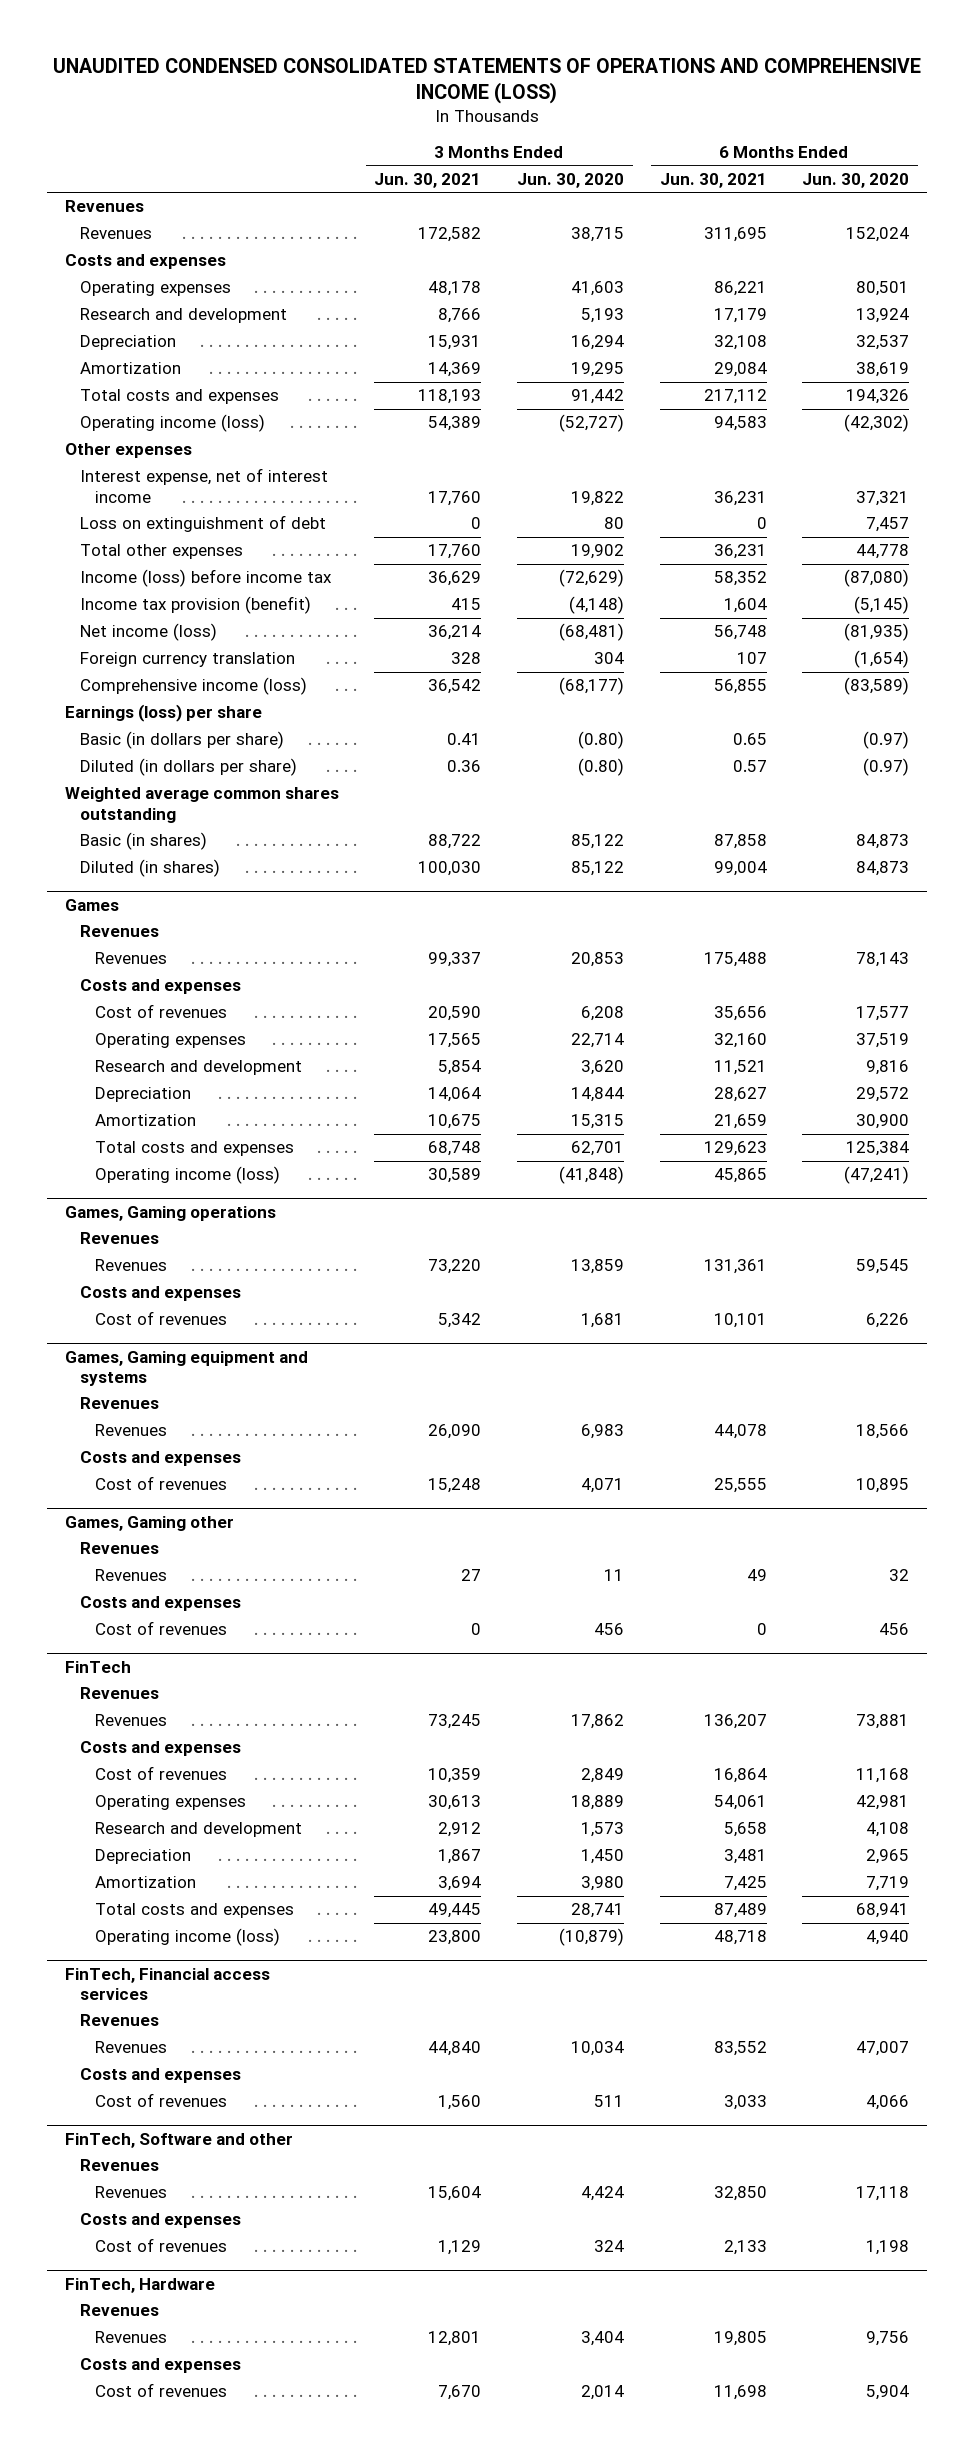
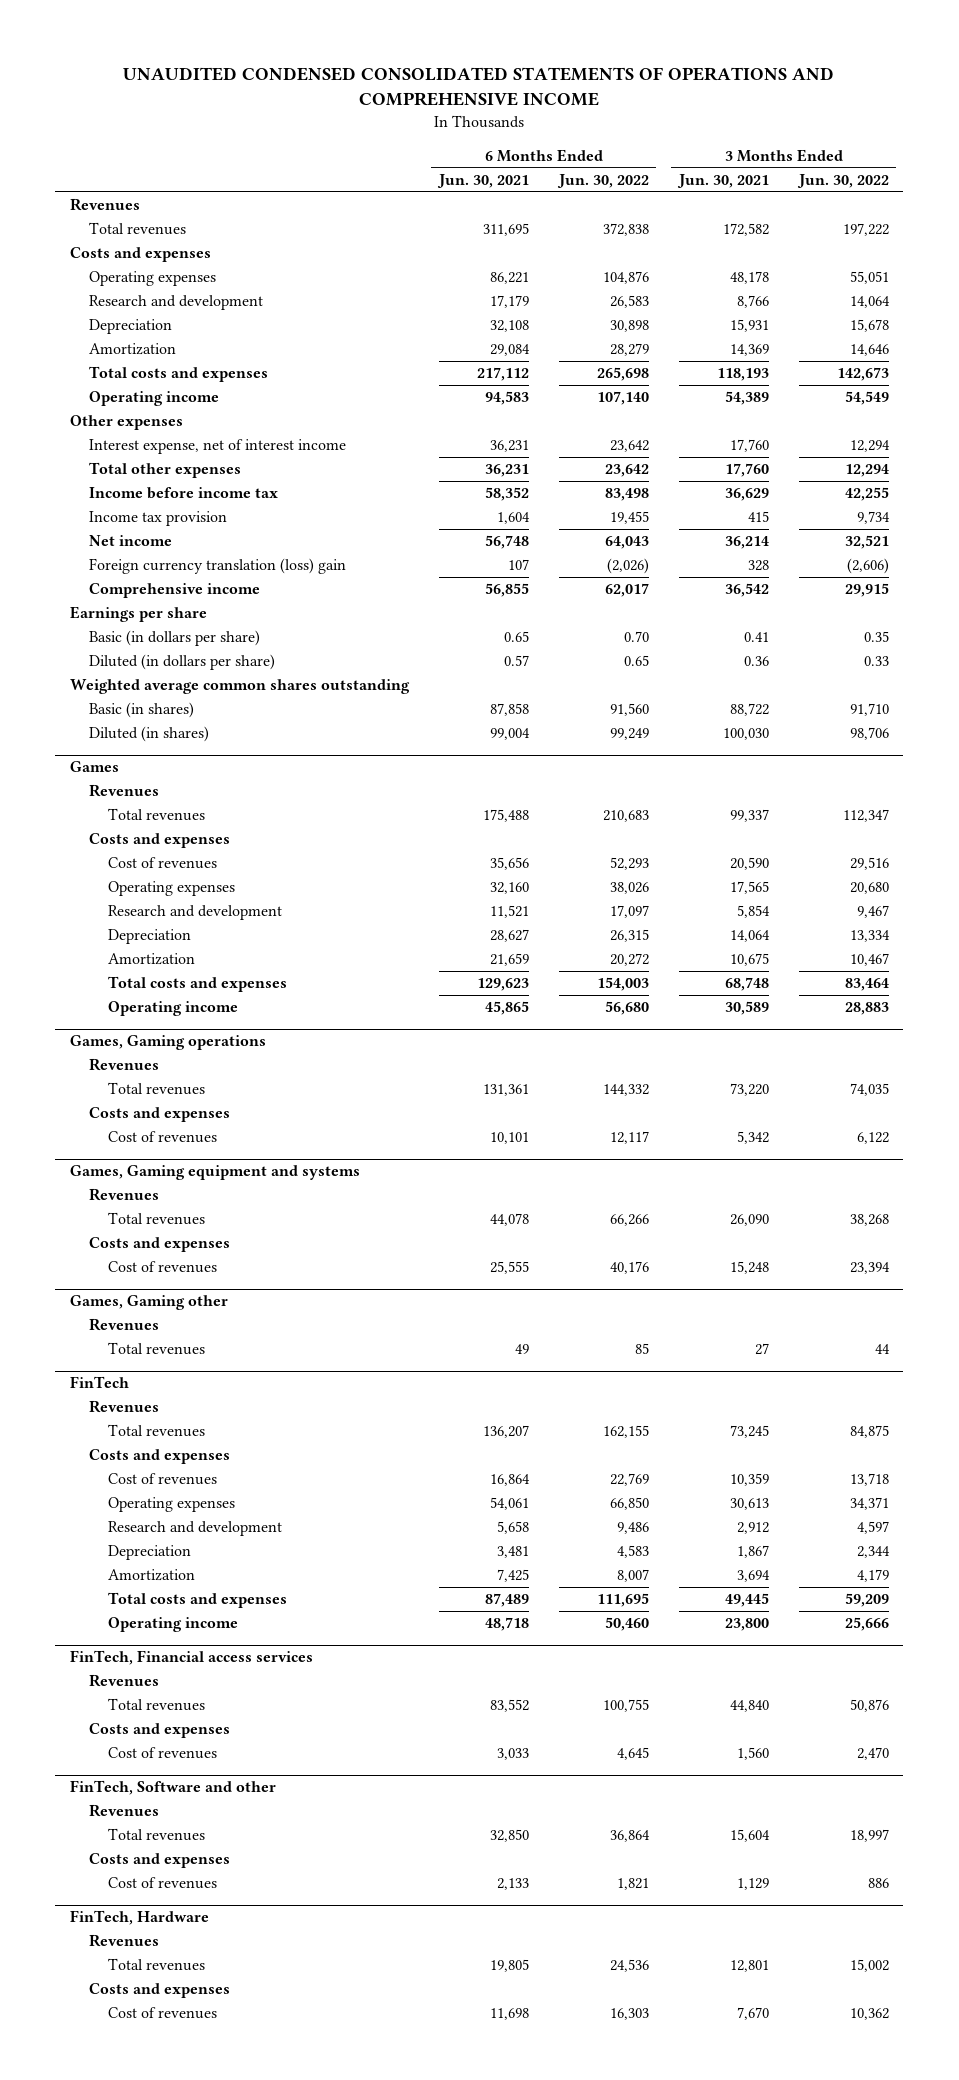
- UNAUDITED CONDENSED CONSOLIDATED STATEMENTS OF OPERATIONS AND COMPREHENSIVE INCOME (LOSS)
+ UNAUDITED CONDENSED CONSOLIDATED STATEMENTS OF OPERATIONS AND COMPREHENSIVE INCOME
- | 3 Months Ended Jun. 30, 2021 | 3 Months Ended Jun. 30, 2020 | 6 Months Ended Jun. 30, 2021 | 6 Months Ended Jun. 30, 2020
+ | 6 Months Ended Jun. 30, 2021 | 6 Months Ended Jun. 30, 2022 | 3 Months Ended Jun. 30, 2021 | 3 Months Ended Jun. 30, 2022
- Revenues | 172,582 | 38,715 | 311,695 | 152,024
+ Total revenues | 311,695 | 372,838 | 172,582 | 197,222
- Operating income (loss) | 54,389 | (52,727) | 94,583 | (42,302)
+ Operating income | 94,583 | 107,140 | 54,389 | 54,549
- Loss on extinguishment of debt | 0 | 80 | 0 | 7,457
- Income (loss) before income tax | 36,629 | (72,629) | 58,352 | (87,080)
- Income tax provision (benefit) | 415 | (4,148) | 1,604 | (5,145)
- Net income (loss) | 36,214 | (68,481) | 56,748 | (81,935)
- Foreign currency translation | 328 | 304 | 107 | (1,654)
- Comprehensive income (loss) | 36,542 | (68,177) | 56,855 | (83,589)
- Earnings (loss) per share
+ Income before income tax | 58,352 | 83,498 | 36,629 | 42,255
+ Income tax provision | 1,604 | 19,455 | 415 | 9,734
+ Net income | 56,748 | 64,043 | 36,214 | 32,521
+ Foreign currency translation (loss) gain | 107 | (2,026) | 328 | (2,606)
+ Comprehensive income | 56,855 | 62,017 | 36,542 | 29,915
+ Earnings per share
@ Games
- Revenues | 99,337 | 20,853 | 175,488 | 78,143
+ Total revenues | 175,488 | 210,683 | 99,337 | 112,347
- Operating income (loss) | 30,589 | (41,848) | 45,865 | (47,241)
+ Operating income | 45,865 | 56,680 | 30,589 | 28,883
@ Games, Gaming operations
- Revenues | 73,220 | 13,859 | 131,361 | 59,545
+ Total revenues | 131,361 | 144,332 | 73,220 | 74,035
@ Games, Gaming equipment and systems
- Revenues | 26,090 | 6,983 | 44,078 | 18,566
+ Total revenues | 44,078 | 66,266 | 26,090 | 38,268
@ Games, Gaming other
- Revenues | 27 | 11 | 49 | 32
- Costs and expenses
- Cost of revenues | 0 | 456 | 0 | 456
+ Total revenues | 49 | 85 | 27 | 44
@ FinTech
- Revenues | 73,245 | 17,862 | 136,207 | 73,881
+ Total revenues | 136,207 | 162,155 | 73,245 | 84,875
- Operating income (loss) | 23,800 | (10,879) | 48,718 | 4,940
+ Operating income | 48,718 | 50,460 | 23,800 | 25,666
@ FinTech, Financial access services
- Revenues | 44,840 | 10,034 | 83,552 | 47,007
+ Total revenues | 83,552 | 100,755 | 44,840 | 50,876
@ FinTech, Software and other
- Revenues | 15,604 | 4,424 | 32,850 | 17,118
+ Total revenues | 32,850 | 36,864 | 15,604 | 18,997
@ FinTech, Hardware
- Revenues | 12,801 | 3,404 | 19,805 | 9,756
+ Total revenues | 19,805 | 24,536 | 12,801 | 15,002

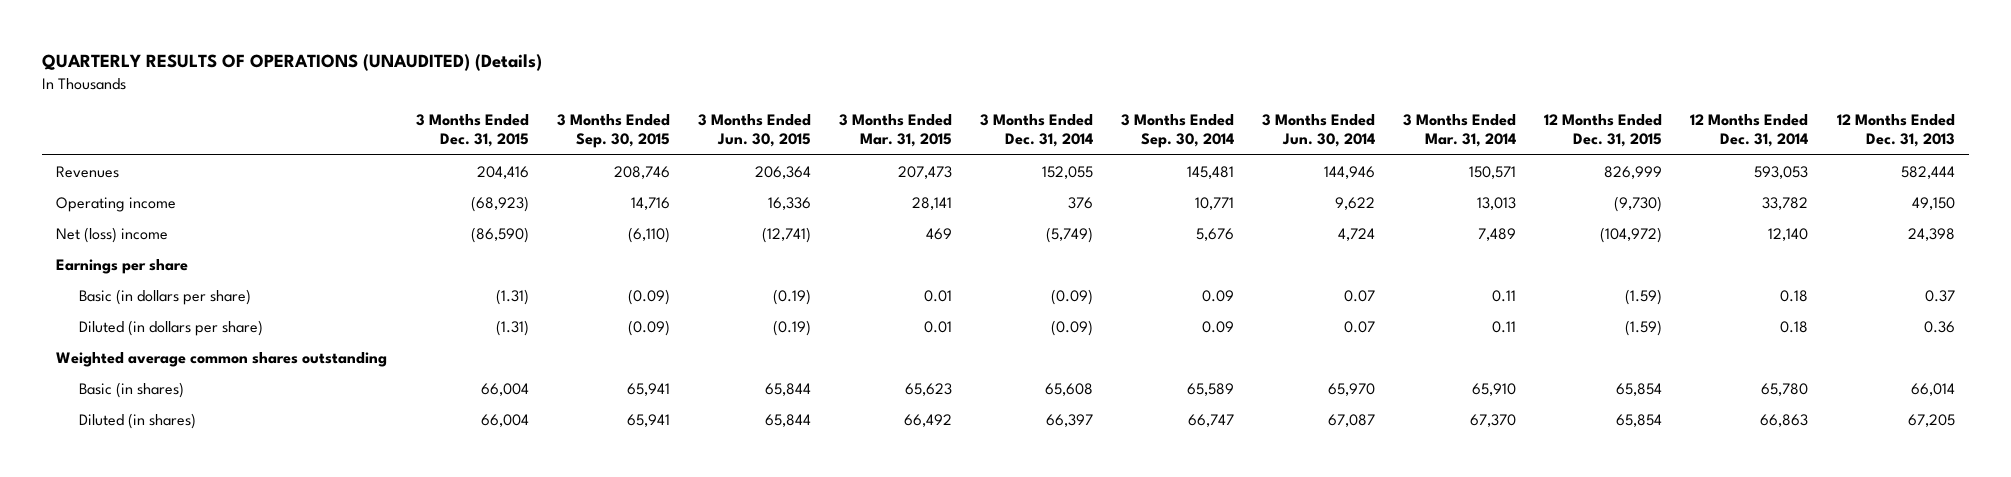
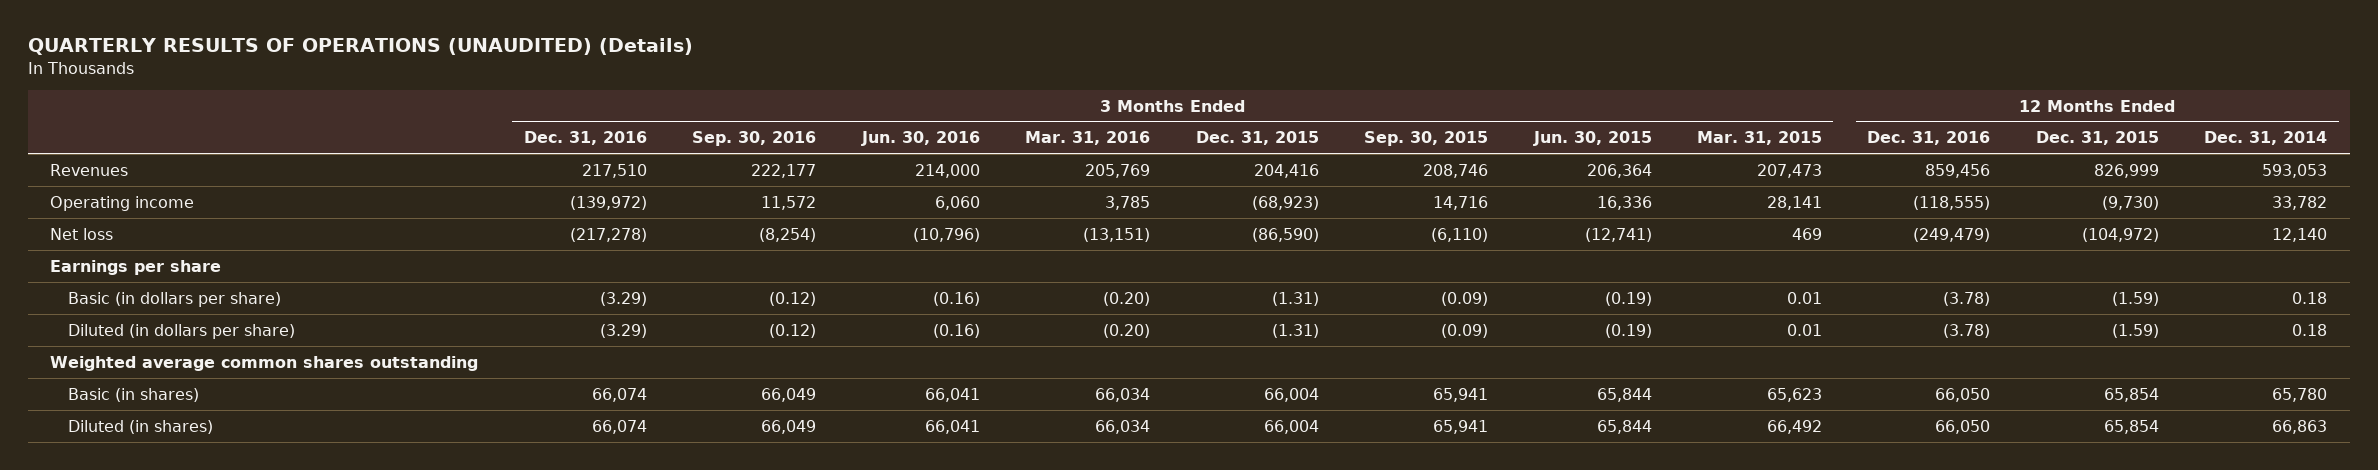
- | 3 Months Ended Dec. 31, 2015 | 3 Months Ended Sep. 30, 2015 | 3 Months Ended Jun. 30, 2015 | 3 Months Ended Mar. 31, 2015 | 3 Months Ended Dec. 31, 2014 | 3 Months Ended Sep. 30, 2014 | 3 Months Ended Jun. 30, 2014 | 3 Months Ended Mar. 31, 2014 | 12 Months Ended Dec. 31, 2015 | 12 Months Ended Dec. 31, 2014 | 12 Months Ended Dec. 31, 2013
+ | 3 Months Ended Dec. 31, 2016 | 3 Months Ended Sep. 30, 2016 | 3 Months Ended Jun. 30, 2016 | 3 Months Ended Mar. 31, 2016 | 3 Months Ended Dec. 31, 2015 | 3 Months Ended Sep. 30, 2015 | 3 Months Ended Jun. 30, 2015 | 3 Months Ended Mar. 31, 2015 | 12 Months Ended Dec. 31, 2016 | 12 Months Ended Dec. 31, 2015 | 12 Months Ended Dec. 31, 2014
- Net (loss) income | (86,590) | (6,110) | (12,741) | 469 | (5,749) | 5,676 | 4,724 | 7,489 | (104,972) | 12,140 | 24,398
+ Net loss | (217,278) | (8,254) | (10,796) | (13,151) | (86,590) | (6,110) | (12,741) | 469 | (249,479) | (104,972) | 12,140

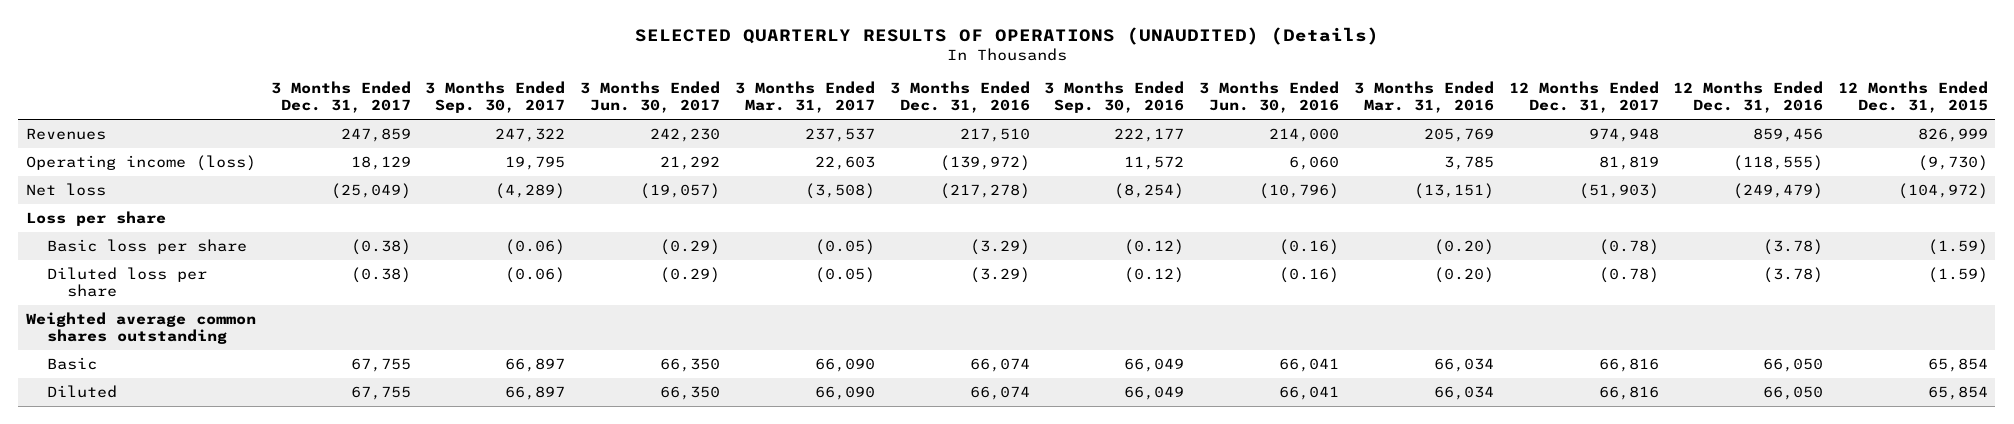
- QUARTERLY RESULTS OF OPERATIONS (UNAUDITED) (Details)
+ SELECTED QUARTERLY RESULTS OF OPERATIONS (UNAUDITED) (Details)
- | 3 Months Ended Dec. 31, 2016 | 3 Months Ended Sep. 30, 2016 | 3 Months Ended Jun. 30, 2016 | 3 Months Ended Mar. 31, 2016 | 3 Months Ended Dec. 31, 2015 | 3 Months Ended Sep. 30, 2015 | 3 Months Ended Jun. 30, 2015 | 3 Months Ended Mar. 31, 2015 | 12 Months Ended Dec. 31, 2016 | 12 Months Ended Dec. 31, 2015 | 12 Months Ended Dec. 31, 2014
+ | 3 Months Ended Dec. 31, 2017 | 3 Months Ended Sep. 30, 2017 | 3 Months Ended Jun. 30, 2017 | 3 Months Ended Mar. 31, 2017 | 3 Months Ended Dec. 31, 2016 | 3 Months Ended Sep. 30, 2016 | 3 Months Ended Jun. 30, 2016 | 3 Months Ended Mar. 31, 2016 | 12 Months Ended Dec. 31, 2017 | 12 Months Ended Dec. 31, 2016 | 12 Months Ended Dec. 31, 2015
- Operating income | (139,972) | 11,572 | 6,060 | 3,785 | (68,923) | 14,716 | 16,336 | 28,141 | (118,555) | (9,730) | 33,782
+ Operating income (loss) | 18,129 | 19,795 | 21,292 | 22,603 | (139,972) | 11,572 | 6,060 | 3,785 | 81,819 | (118,555) | (9,730)
- Earnings per share
- Basic (in dollars per share) | (3.29) | (0.12) | (0.16) | (0.20) | (1.31) | (0.09) | (0.19) | 0.01 | (3.78) | (1.59) | 0.18
- Diluted (in dollars per share) | (3.29) | (0.12) | (0.16) | (0.20) | (1.31) | (0.09) | (0.19) | 0.01 | (3.78) | (1.59) | 0.18
+ Loss per share
+ Basic loss per share | (0.38) | (0.06) | (0.29) | (0.05) | (3.29) | (0.12) | (0.16) | (0.20) | (0.78) | (3.78) | (1.59)
+ Diluted loss per share | (0.38) | (0.06) | (0.29) | (0.05) | (3.29) | (0.12) | (0.16) | (0.20) | (0.78) | (3.78) | (1.59)
- Basic (in shares) | 66,074 | 66,049 | 66,041 | 66,034 | 66,004 | 65,941 | 65,844 | 65,623 | 66,050 | 65,854 | 65,780
- Diluted (in shares) | 66,074 | 66,049 | 66,041 | 66,034 | 66,004 | 65,941 | 65,844 | 66,492 | 66,050 | 65,854 | 66,863
+ Basic | 67,755 | 66,897 | 66,350 | 66,090 | 66,074 | 66,049 | 66,041 | 66,034 | 66,816 | 66,050 | 65,854
+ Diluted | 67,755 | 66,897 | 66,350 | 66,090 | 66,074 | 66,049 | 66,041 | 66,034 | 66,816 | 66,050 | 65,854

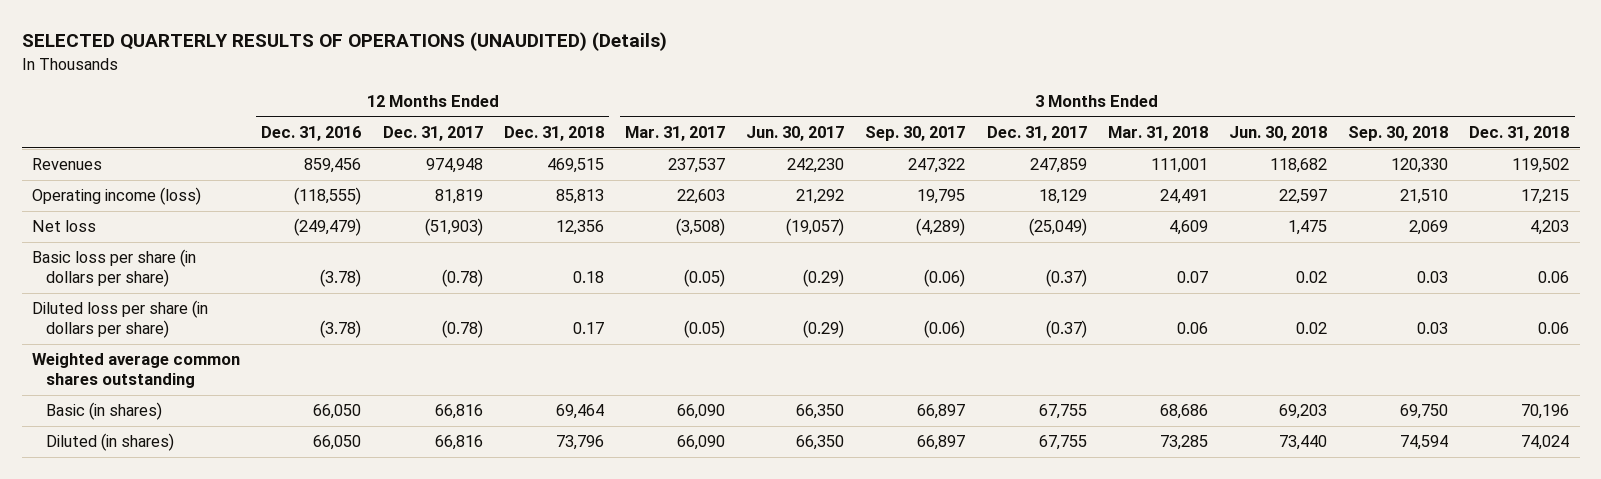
- | 3 Months Ended Dec. 31, 2017 | 3 Months Ended Sep. 30, 2017 | 3 Months Ended Jun. 30, 2017 | 3 Months Ended Mar. 31, 2017 | 3 Months Ended Dec. 31, 2016 | 3 Months Ended Sep. 30, 2016 | 3 Months Ended Jun. 30, 2016 | 3 Months Ended Mar. 31, 2016 | 12 Months Ended Dec. 31, 2017 | 12 Months Ended Dec. 31, 2016 | 12 Months Ended Dec. 31, 2015
+ | 12 Months Ended Dec. 31, 2016 | 12 Months Ended Dec. 31, 2017 | 12 Months Ended Dec. 31, 2018 | 3 Months Ended Mar. 31, 2017 | 3 Months Ended Jun. 30, 2017 | 3 Months Ended Sep. 30, 2017 | 3 Months Ended Dec. 31, 2017 | 3 Months Ended Mar. 31, 2018 | 3 Months Ended Jun. 30, 2018 | 3 Months Ended Sep. 30, 2018 | 3 Months Ended Dec. 31, 2018
- Loss per share
- Basic loss per share | (0.38) | (0.06) | (0.29) | (0.05) | (3.29) | (0.12) | (0.16) | (0.20) | (0.78) | (3.78) | (1.59)
- Diluted loss per share | (0.38) | (0.06) | (0.29) | (0.05) | (3.29) | (0.12) | (0.16) | (0.20) | (0.78) | (3.78) | (1.59)
+ Basic loss per share (in dollars per share) | (3.78) | (0.78) | 0.18 | (0.05) | (0.29) | (0.06) | (0.37) | 0.07 | 0.02 | 0.03 | 0.06
+ Diluted loss per share (in dollars per share) | (3.78) | (0.78) | 0.17 | (0.05) | (0.29) | (0.06) | (0.37) | 0.06 | 0.02 | 0.03 | 0.06
- Basic | 67,755 | 66,897 | 66,350 | 66,090 | 66,074 | 66,049 | 66,041 | 66,034 | 66,816 | 66,050 | 65,854
- Diluted | 67,755 | 66,897 | 66,350 | 66,090 | 66,074 | 66,049 | 66,041 | 66,034 | 66,816 | 66,050 | 65,854
+ Basic (in shares) | 66,050 | 66,816 | 69,464 | 66,090 | 66,350 | 66,897 | 67,755 | 68,686 | 69,203 | 69,750 | 70,196
+ Diluted (in shares) | 66,050 | 66,816 | 73,796 | 66,090 | 66,350 | 66,897 | 67,755 | 73,285 | 73,440 | 74,594 | 74,024

